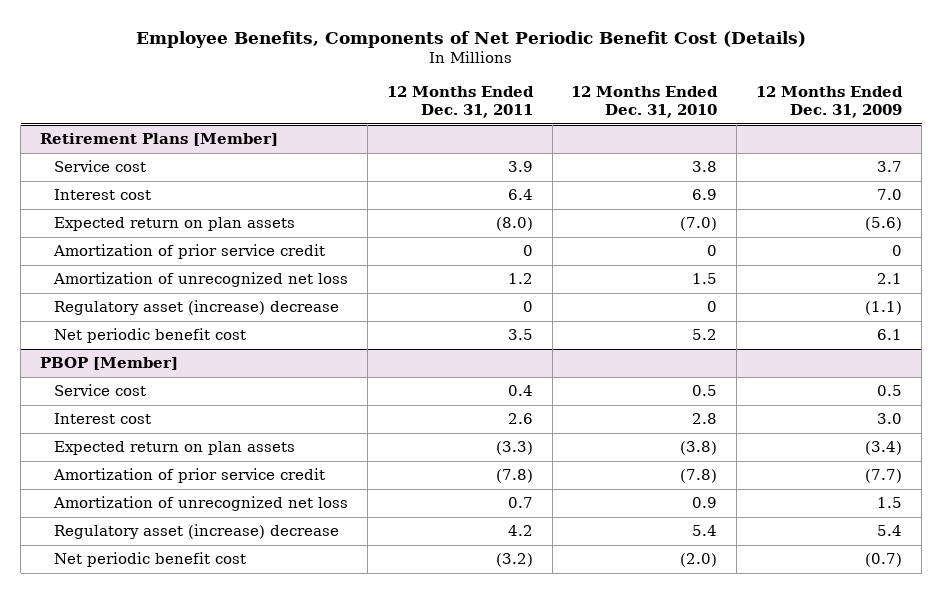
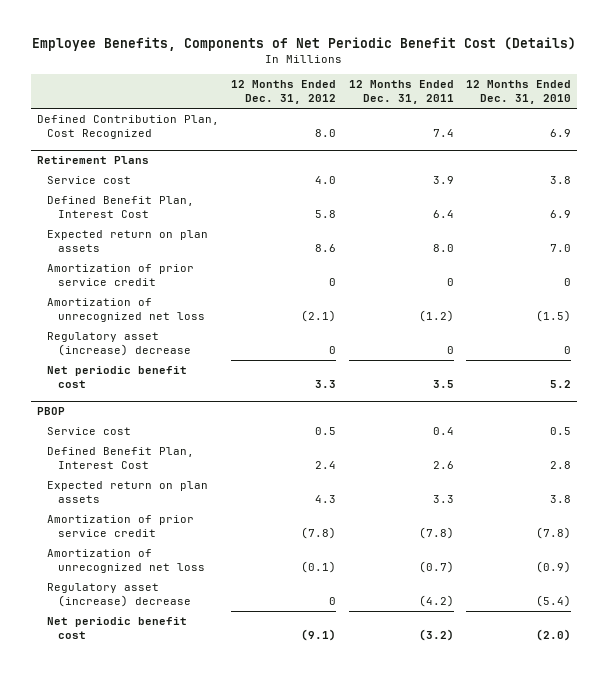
- | 12 Months Ended Dec. 31, 2011 | 12 Months Ended Dec. 31, 2010 | 12 Months Ended Dec. 31, 2009
+ | 12 Months Ended Dec. 31, 2012 | 12 Months Ended Dec. 31, 2011 | 12 Months Ended Dec. 31, 2010
- Retirement Plans [Member]
+ Defined Contribution Plan, Cost Recognized | 8.0 | 7.4 | 6.9
+ Retirement Plans
- Interest cost | 6.4 | 6.9 | 7.0
- Expected return on plan assets | (8.0) | (7.0) | (5.6)
+ Defined Benefit Plan, Interest Cost | 5.8 | 6.4 | 6.9
+ Expected return on plan assets | 8.6 | 8.0 | 7.0
- Amortization of unrecognized net loss | 1.2 | 1.5 | 2.1
+ Amortization of unrecognized net loss | (2.1) | (1.2) | (1.5)
- PBOP [Member]
+ PBOP
- Interest cost | 2.6 | 2.8 | 3.0
- Expected return on plan assets | (3.3) | (3.8) | (3.4)
+ Defined Benefit Plan, Interest Cost | 2.4 | 2.6 | 2.8
+ Expected return on plan assets | 4.3 | 3.3 | 3.8
- Amortization of unrecognized net loss | 0.7 | 0.9 | 1.5
- Regulatory asset (increase) decrease | 4.2 | 5.4 | 5.4
+ Amortization of unrecognized net loss | (0.1) | (0.7) | (0.9)
+ Regulatory asset (increase) decrease | 0 | (4.2) | (5.4)

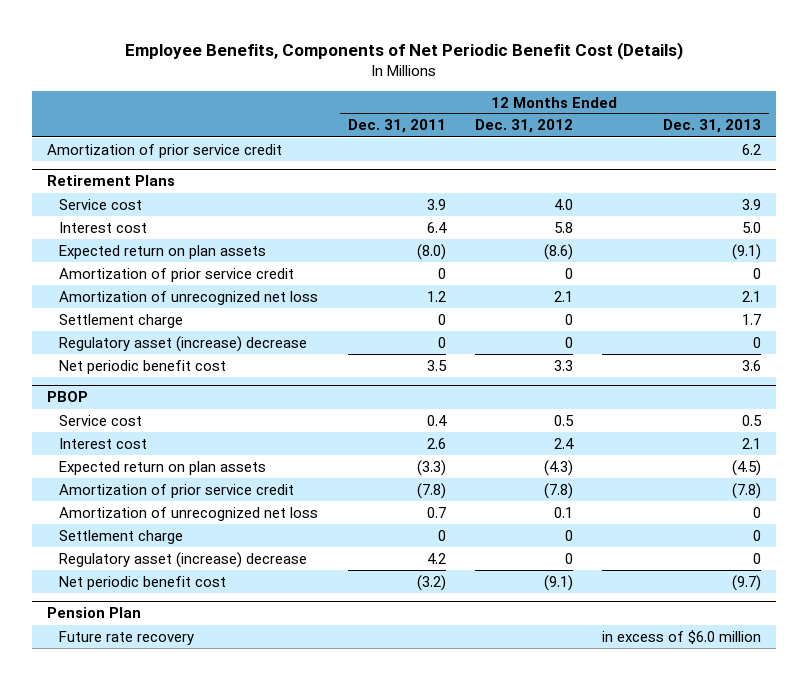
- | 12 Months Ended Dec. 31, 2012 | 12 Months Ended Dec. 31, 2011 | 12 Months Ended Dec. 31, 2010
+ | 12 Months Ended Dec. 31, 2011 | 12 Months Ended Dec. 31, 2012 | 12 Months Ended Dec. 31, 2013
- Defined Contribution Plan, Cost Recognized | 8.0 | 7.4 | 6.9
+ Amortization of prior service credit | | | 6.2
@ Retirement Plans
- Defined Benefit Plan, Interest Cost | 5.8 | 6.4 | 6.9
- Expected return on plan assets | 8.6 | 8.0 | 7.0
+ Interest cost | 6.4 | 5.8 | 5.0
+ Expected return on plan assets | (8.0) | (8.6) | (9.1)
- Amortization of unrecognized net loss | (2.1) | (1.2) | (1.5)
+ Amortization of unrecognized net loss | 1.2 | 2.1 | 2.1
+ Settlement charge | 0 | 0 | 1.7
@ PBOP
- Defined Benefit Plan, Interest Cost | 2.4 | 2.6 | 2.8
- Expected return on plan assets | 4.3 | 3.3 | 3.8
+ Interest cost | 2.6 | 2.4 | 2.1
+ Expected return on plan assets | (3.3) | (4.3) | (4.5)
- Amortization of unrecognized net loss | (0.1) | (0.7) | (0.9)
- Regulatory asset (increase) decrease | 0 | (4.2) | (5.4)
+ Amortization of unrecognized net loss | 0.7 | 0.1 | 0
+ Settlement charge | 0 | 0 | 0
+ Regulatory asset (increase) decrease | 4.2 | 0 | 0
+ Pension Plan
+ Future rate recovery | | | in excess of $6.0 million

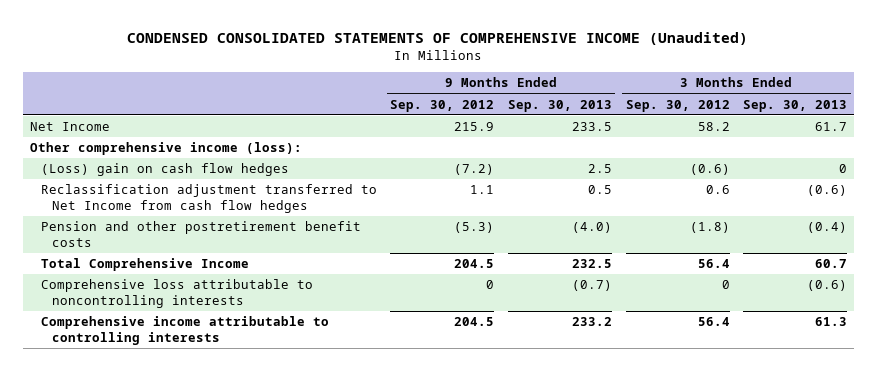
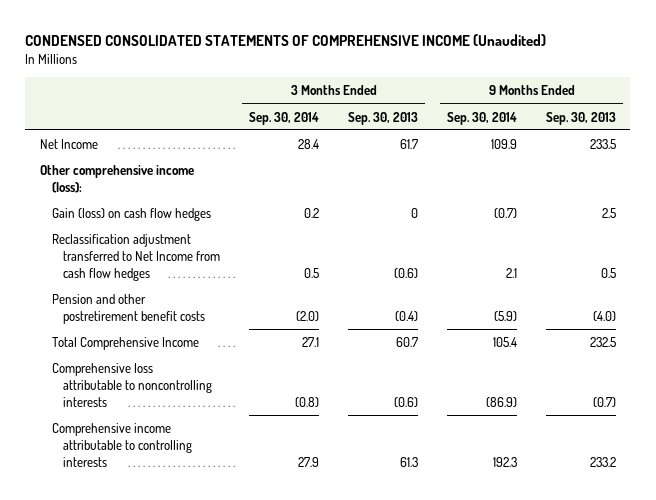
- | 9 Months Ended Sep. 30, 2012 | 9 Months Ended Sep. 30, 2013 | 3 Months Ended Sep. 30, 2012 | 3 Months Ended Sep. 30, 2013
+ | 3 Months Ended Sep. 30, 2014 | 3 Months Ended Sep. 30, 2013 | 9 Months Ended Sep. 30, 2014 | 9 Months Ended Sep. 30, 2013
- (Loss) gain on cash flow hedges | (7.2) | 2.5 | (0.6) | 0
+ Gain (loss) on cash flow hedges | 0.2 | 0 | (0.7) | 2.5

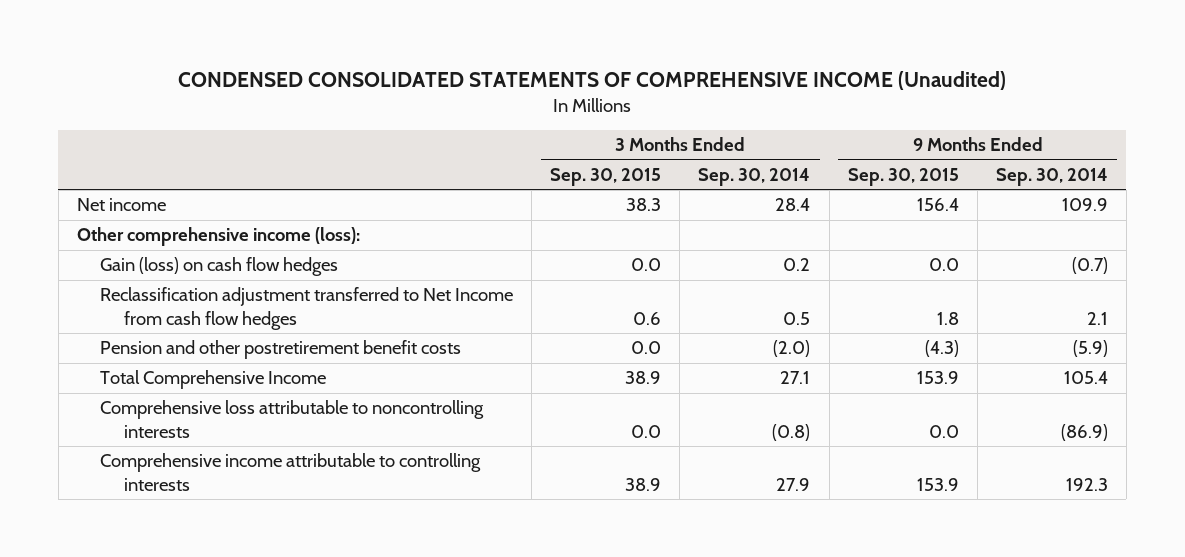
- | 3 Months Ended Sep. 30, 2014 | 3 Months Ended Sep. 30, 2013 | 9 Months Ended Sep. 30, 2014 | 9 Months Ended Sep. 30, 2013
+ | 3 Months Ended Sep. 30, 2015 | 3 Months Ended Sep. 30, 2014 | 9 Months Ended Sep. 30, 2015 | 9 Months Ended Sep. 30, 2014
- Net Income | 28.4 | 61.7 | 109.9 | 233.5
+ Net income | 38.3 | 28.4 | 156.4 | 109.9

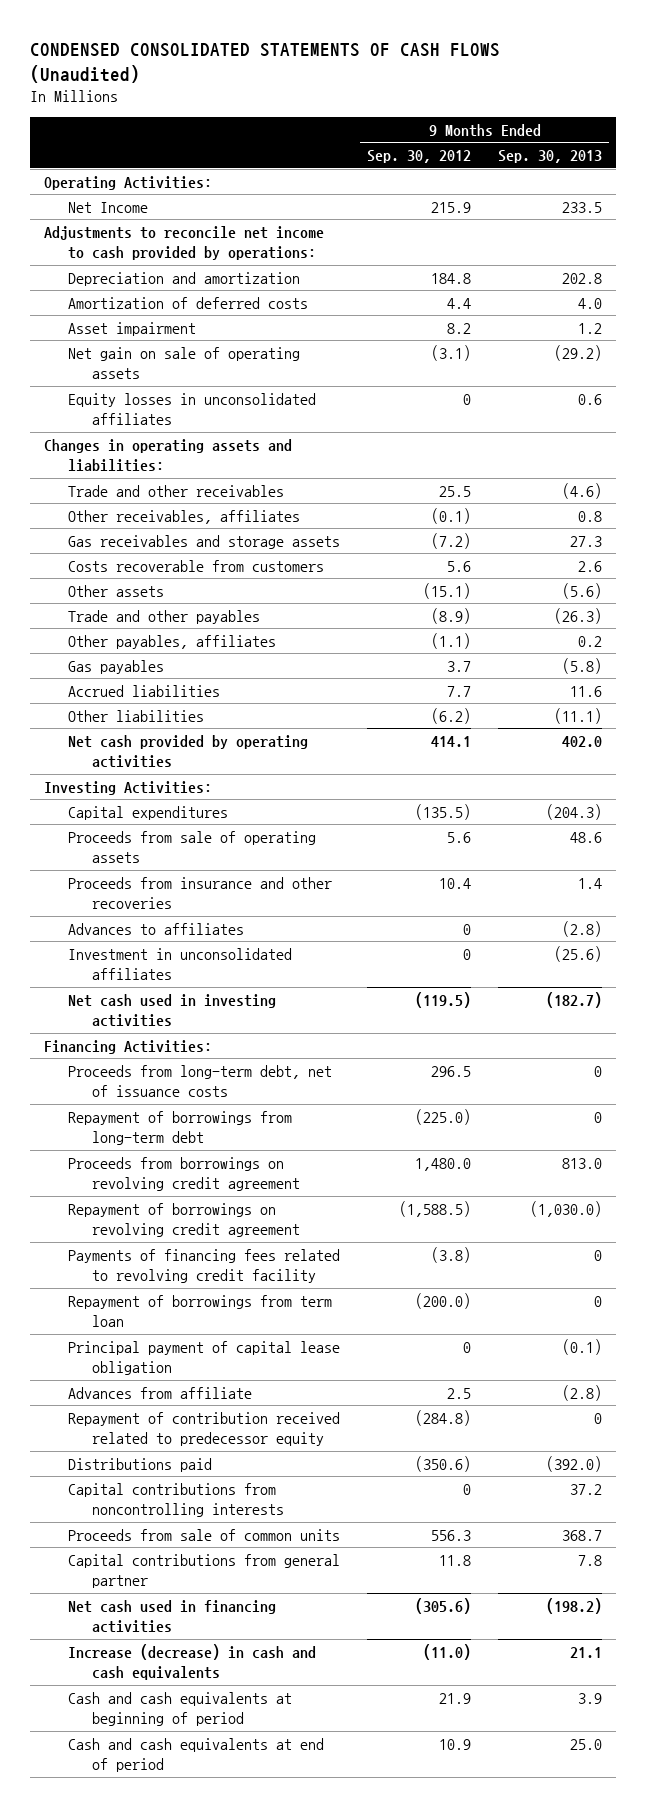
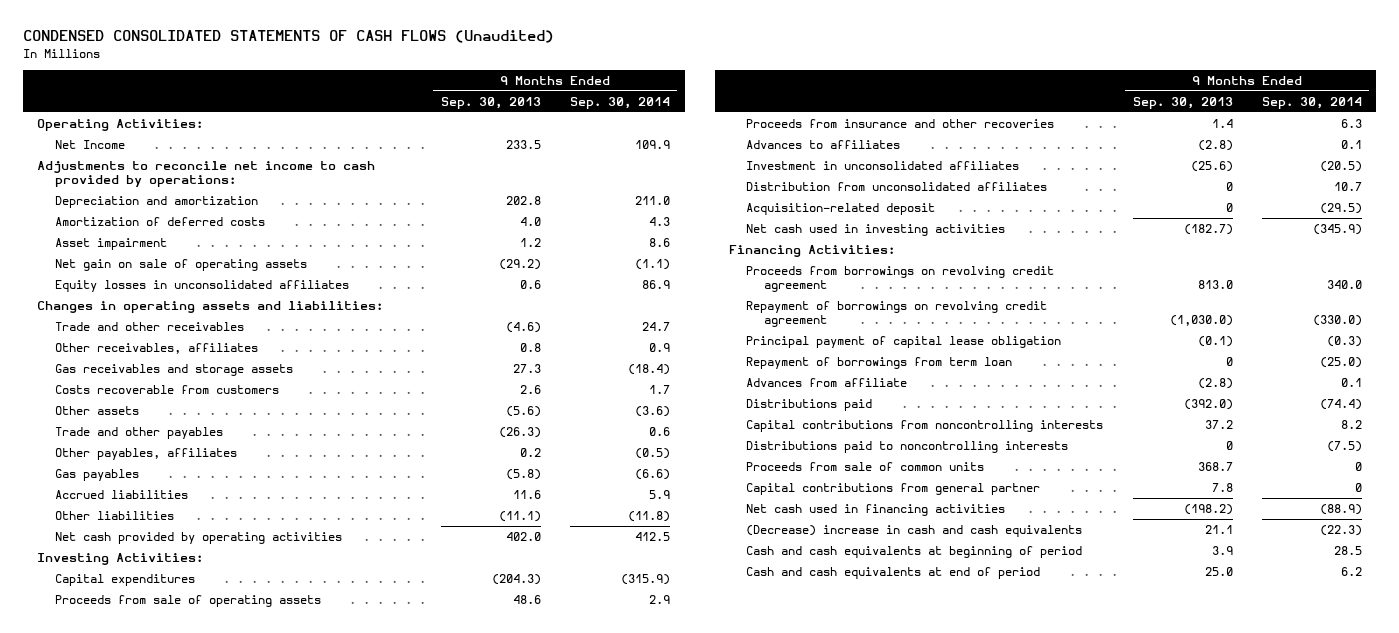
- | 9 Months Ended Sep. 30, 2012 | 9 Months Ended Sep. 30, 2013
+ | 9 Months Ended Sep. 30, 2013 | 9 Months Ended Sep. 30, 2014
+ Distribution from unconsolidated affiliates | 0 | 10.7
+ Acquisition-related deposit | 0 | (29.5)
- Proceeds from long-term debt, net of issuance costs | 296.5 | 0
- Repayment of borrowings from long-term debt | (225.0) | 0
- Payments of financing fees related to revolving credit facility | (3.8) | 0
moved down: Repayment of borrowings from term loan | 0 | (25.0)
- Repayment of contribution received related to predecessor equity | (284.8) | 0
+ Distributions paid to noncontrolling interests | 0 | (7.5)
- Increase (decrease) in cash and cash equivalents | (11.0) | 21.1
+ (Decrease) increase in cash and cash equivalents | 21.1 | (22.3)

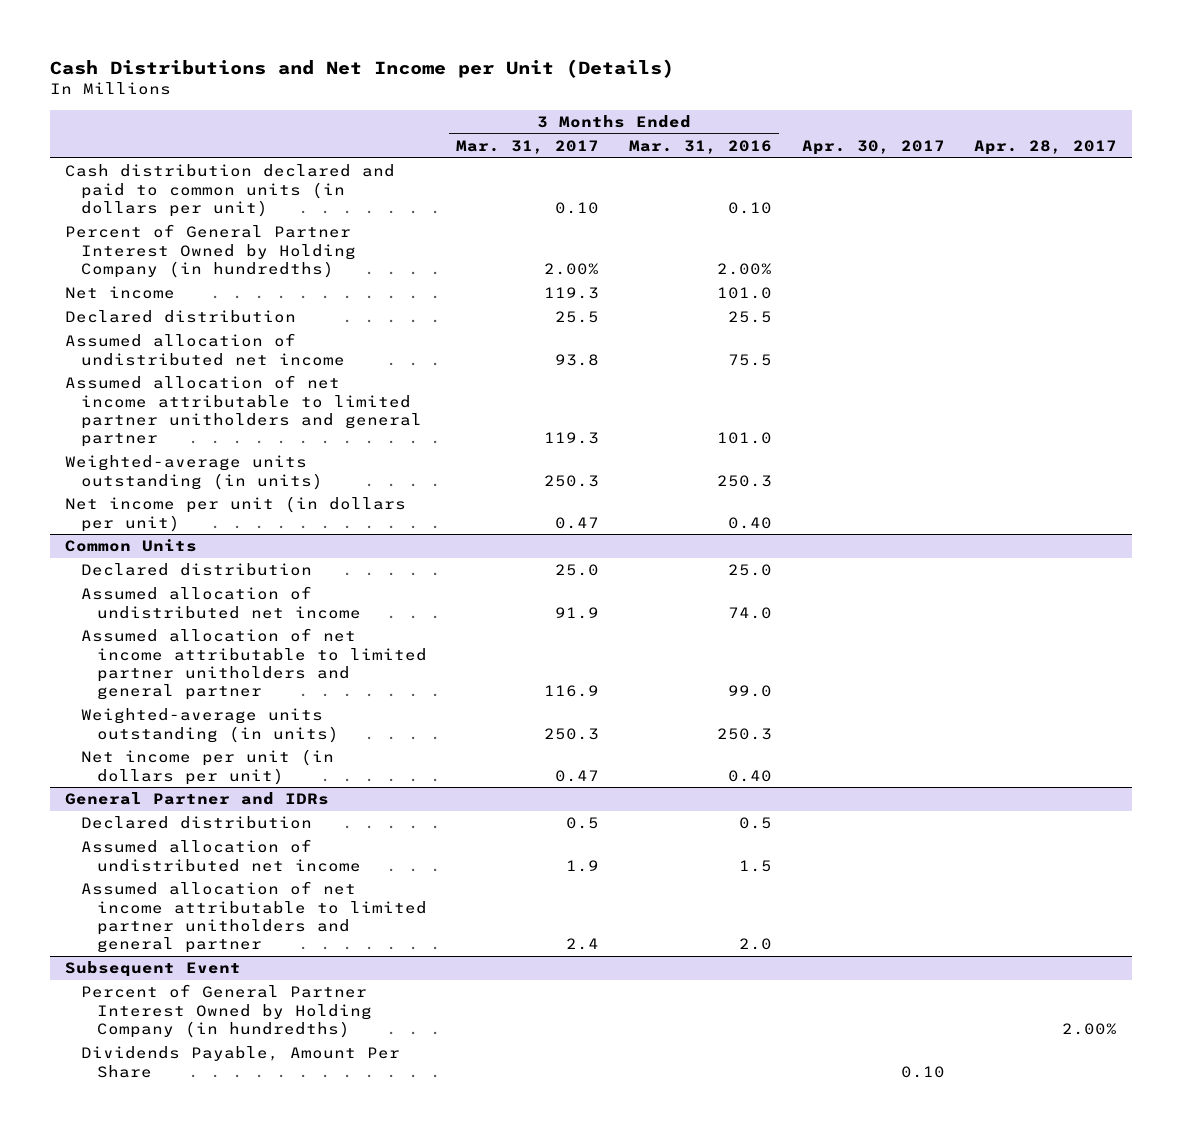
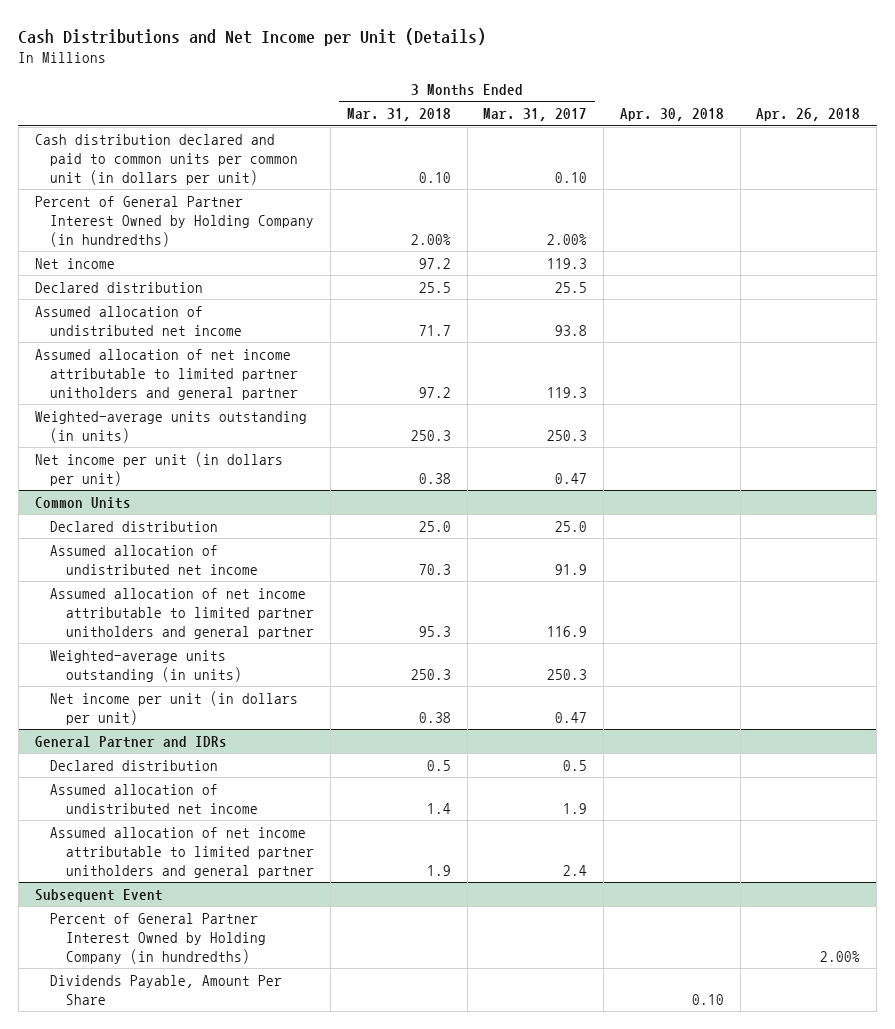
- | 3 Months Ended Mar. 31, 2017 | 3 Months Ended Mar. 31, 2016 | Apr. 30, 2017 | Apr. 28, 2017
+ | 3 Months Ended Mar. 31, 2018 | 3 Months Ended Mar. 31, 2017 | Apr. 30, 2018 | Apr. 26, 2018
- Cash distribution declared and paid to common units (in dollars per unit) | 0.10 | 0.10 | |
+ Cash distribution declared and paid to common units per common unit (in dollars per unit) | 0.10 | 0.10 | |

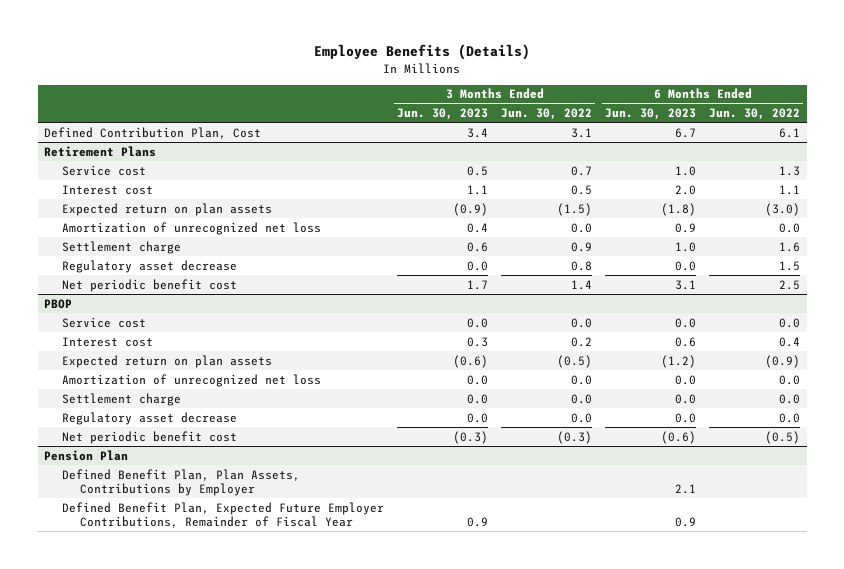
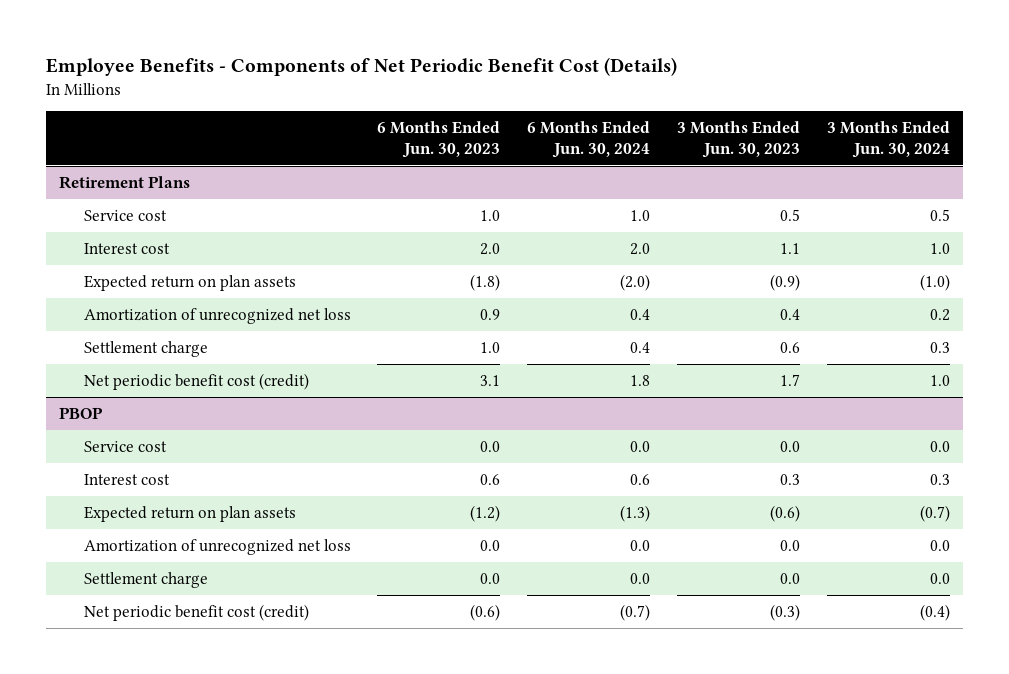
- Employee Benefits (Details)
+ Employee Benefits - Components of Net Periodic Benefit Cost (Details)
- | 3 Months Ended Jun. 30, 2023 | 3 Months Ended Jun. 30, 2022 | 6 Months Ended Jun. 30, 2023 | 6 Months Ended Jun. 30, 2022
+ | 6 Months Ended Jun. 30, 2023 | 6 Months Ended Jun. 30, 2024 | 3 Months Ended Jun. 30, 2023 | 3 Months Ended Jun. 30, 2024
- Defined Contribution Plan, Cost | 3.4 | 3.1 | 6.7 | 6.1
@ Retirement Plans
- Regulatory asset decrease | 0.0 | 0.8 | 0.0 | 1.5
- Net periodic benefit cost | 1.7 | 1.4 | 3.1 | 2.5
+ Net periodic benefit cost (credit) | 3.1 | 1.8 | 1.7 | 1.0
@ PBOP
- Regulatory asset decrease | 0.0 | 0.0 | 0.0 | 0.0
- Net periodic benefit cost | (0.3) | (0.3) | (0.6) | (0.5)
- Pension Plan
- Defined Benefit Plan, Plan Assets, Contributions by Employer | | | 2.1 |
- Defined Benefit Plan, Expected Future Employer Contributions, Remainder of Fiscal Year | 0.9 | | 0.9 |
@ PBOP
+ Net periodic benefit cost (credit) | (0.6) | (0.7) | (0.3) | (0.4)

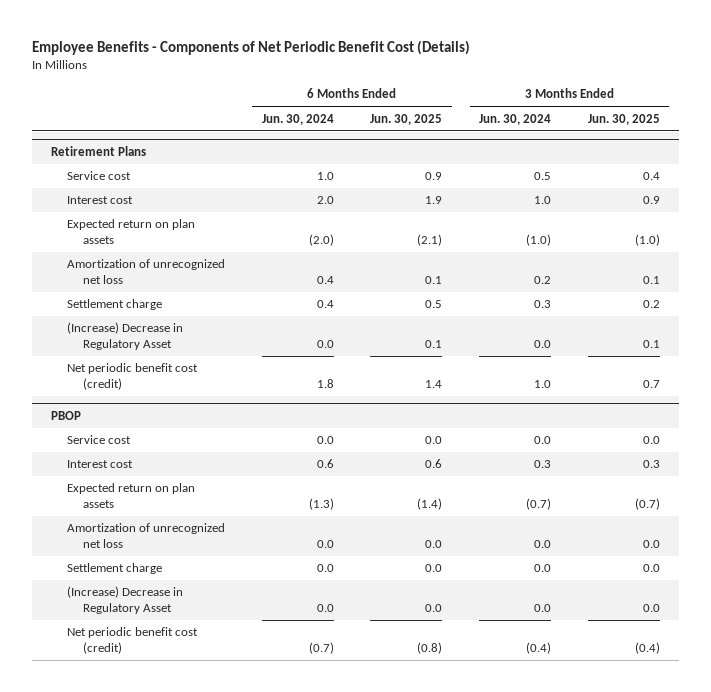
- | 6 Months Ended Jun. 30, 2023 | 6 Months Ended Jun. 30, 2024 | 3 Months Ended Jun. 30, 2023 | 3 Months Ended Jun. 30, 2024
+ | 6 Months Ended Jun. 30, 2024 | 6 Months Ended Jun. 30, 2025 | 3 Months Ended Jun. 30, 2024 | 3 Months Ended Jun. 30, 2025
@ Retirement Plans
+ (Increase) Decrease in Regulatory Asset | 0.0 | 0.1 | 0.0 | 0.1
@ PBOP
+ (Increase) Decrease in Regulatory Asset | 0.0 | 0.0 | 0.0 | 0.0

